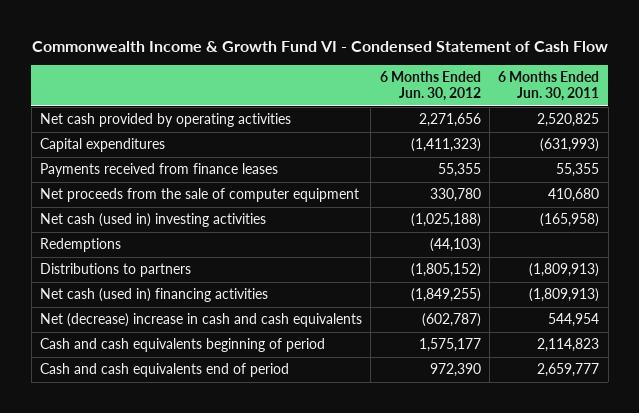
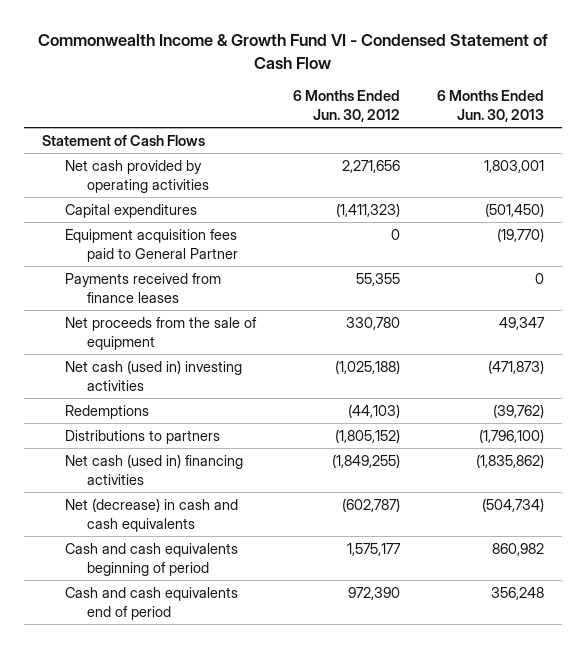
- | 6 Months Ended Jun. 30, 2012 | 6 Months Ended Jun. 30, 2011
+ | 6 Months Ended Jun. 30, 2012 | 6 Months Ended Jun. 30, 2013
+ Statement of Cash Flows
+ Equipment acquisition fees paid to General Partner | 0 | (19,770)
- Net proceeds from the sale of computer equipment | 330,780 | 410,680
+ Net proceeds from the sale of equipment | 330,780 | 49,347
- Net (decrease) increase in cash and cash equivalents | (602,787) | 544,954
+ Net (decrease) in cash and cash equivalents | (602,787) | (504,734)

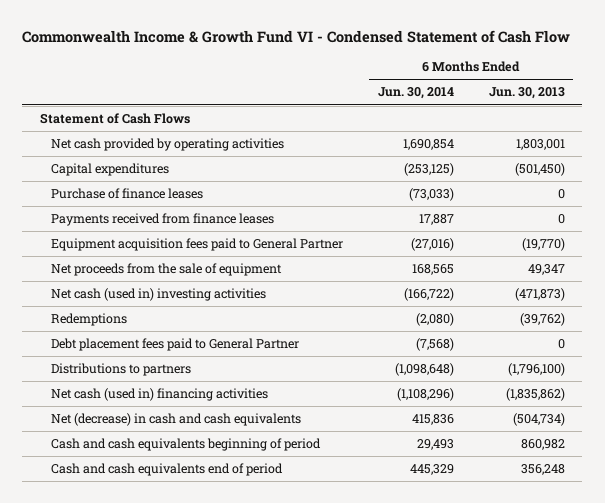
- | 6 Months Ended Jun. 30, 2012 | 6 Months Ended Jun. 30, 2013
+ | 6 Months Ended Jun. 30, 2014 | 6 Months Ended Jun. 30, 2013
+ Purchase of finance leases | (73,033) | 0
moved down: Equipment acquisition fees paid to General Partner | (27,016) | (19,770)
+ Debt placement fees paid to General Partner | (7,568) | 0

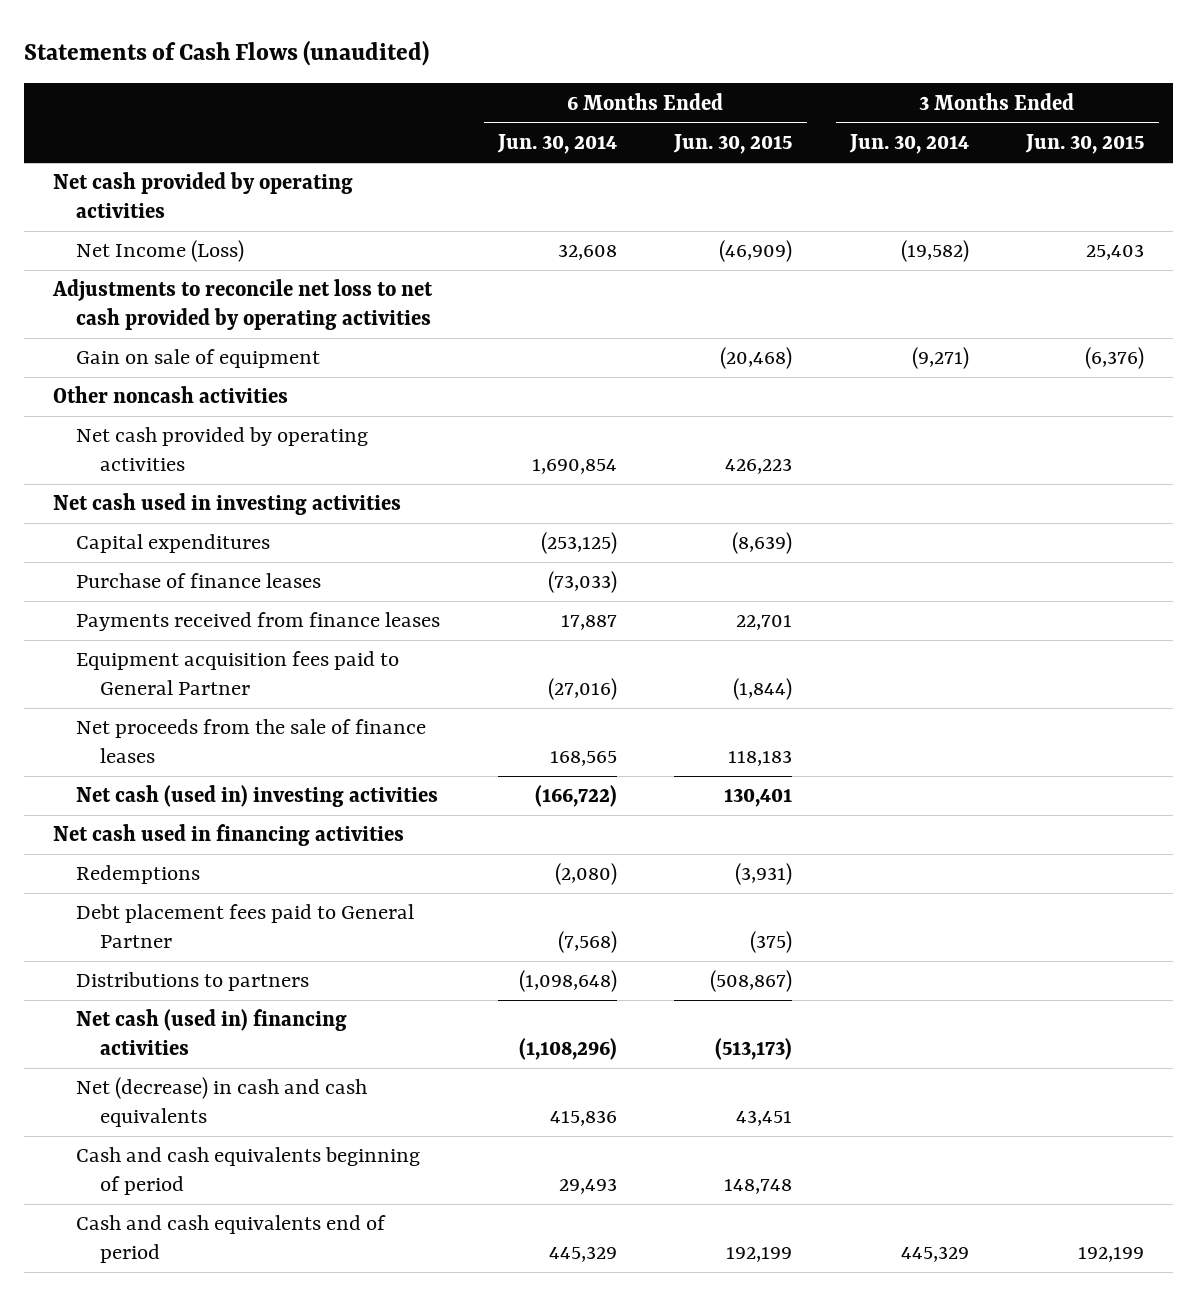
- Commonwealth Income & Growth Fund VI - Condensed Statement of Cash Flow
+ Statements of Cash Flows (unaudited)
- | 6 Months Ended Jun. 30, 2014 | 6 Months Ended Jun. 30, 2013
+ | 6 Months Ended Jun. 30, 2014 | 6 Months Ended Jun. 30, 2015 | 3 Months Ended Jun. 30, 2014 | 3 Months Ended Jun. 30, 2015
- Statement of Cash Flows
+ Net cash provided by operating activities
+ Net Income (Loss) | 32,608 | (46,909) | (19,582) | 25,403
+ Adjustments to reconcile net loss to net cash provided by operating activities
+ Gain on sale of equipment | | (20,468) | (9,271) | (6,376)
+ Other noncash activities
+ Net cash used in investing activities
- Net proceeds from the sale of equipment | 168,565 | 49,347
+ Net proceeds from the sale of finance leases | 168,565 | 118,183 | |
+ Net cash used in financing activities

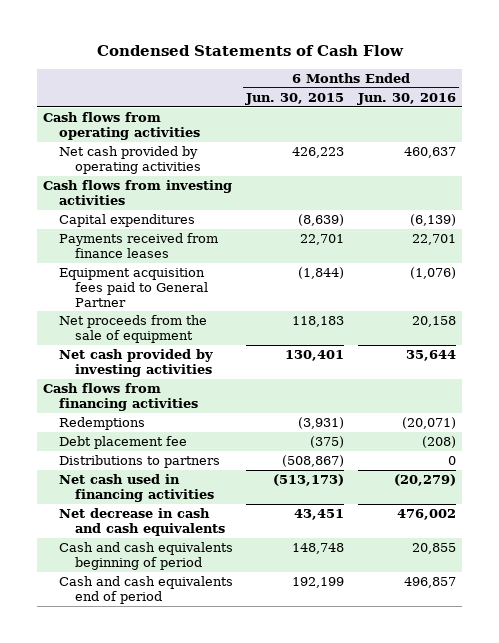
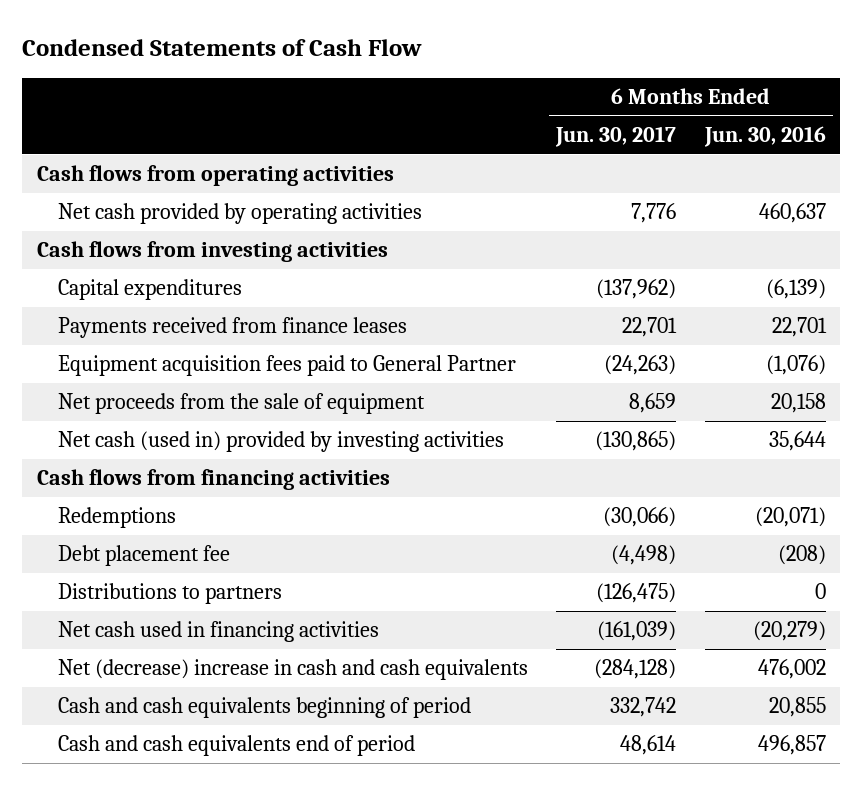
- | 6 Months Ended Jun. 30, 2015 | 6 Months Ended Jun. 30, 2016
+ | 6 Months Ended Jun. 30, 2017 | 6 Months Ended Jun. 30, 2016
- Net cash provided by investing activities | 130,401 | 35,644
+ Net cash (used in) provided by investing activities | (130,865) | 35,644
- Net decrease in cash and cash equivalents | 43,451 | 476,002
+ Net (decrease) increase in cash and cash equivalents | (284,128) | 476,002

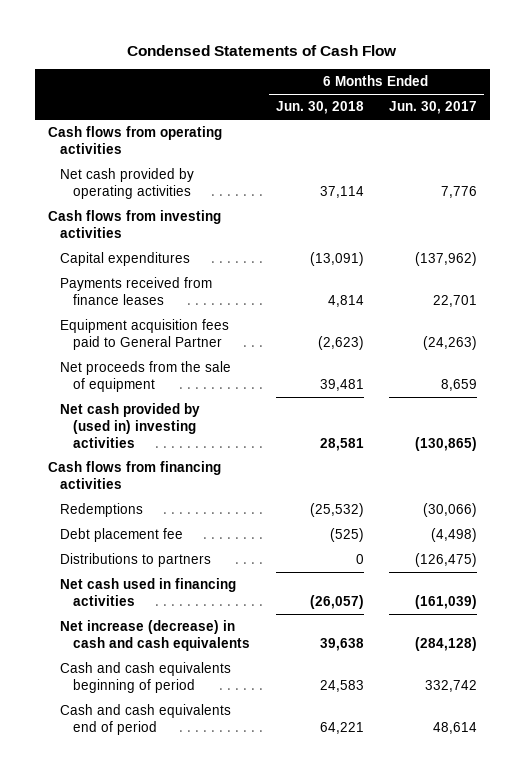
- | 6 Months Ended Jun. 30, 2017 | 6 Months Ended Jun. 30, 2016
+ | 6 Months Ended Jun. 30, 2018 | 6 Months Ended Jun. 30, 2017
- Net cash (used in) provided by investing activities | (130,865) | 35,644
+ Net cash provided by (used in) investing activities | 28,581 | (130,865)
- Net (decrease) increase in cash and cash equivalents | (284,128) | 476,002
+ Net increase (decrease) in cash and cash equivalents | 39,638 | (284,128)

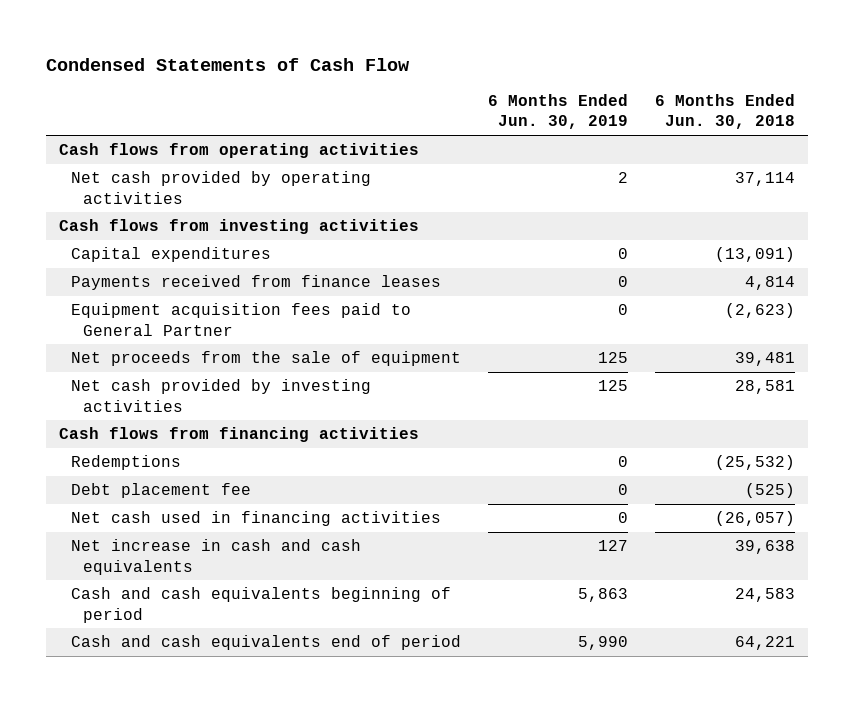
- | 6 Months Ended Jun. 30, 2018 | 6 Months Ended Jun. 30, 2017
+ | 6 Months Ended Jun. 30, 2019 | 6 Months Ended Jun. 30, 2018
- Net cash provided by (used in) investing activities | 28,581 | (130,865)
+ Net cash provided by investing activities | 125 | 28,581
- Distributions to partners | 0 | (126,475)
- Net increase (decrease) in cash and cash equivalents | 39,638 | (284,128)
+ Net increase in cash and cash equivalents | 127 | 39,638

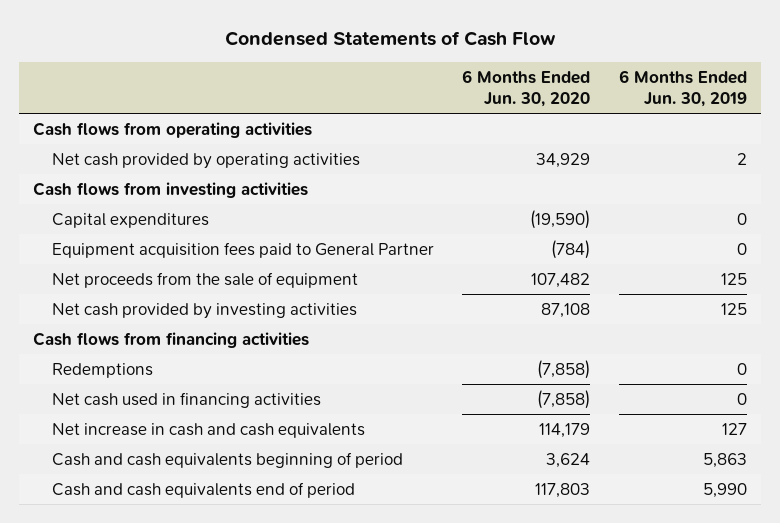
- | 6 Months Ended Jun. 30, 2019 | 6 Months Ended Jun. 30, 2018
+ | 6 Months Ended Jun. 30, 2020 | 6 Months Ended Jun. 30, 2019
- Payments received from finance leases | 0 | 4,814
- Debt placement fee | 0 | (525)

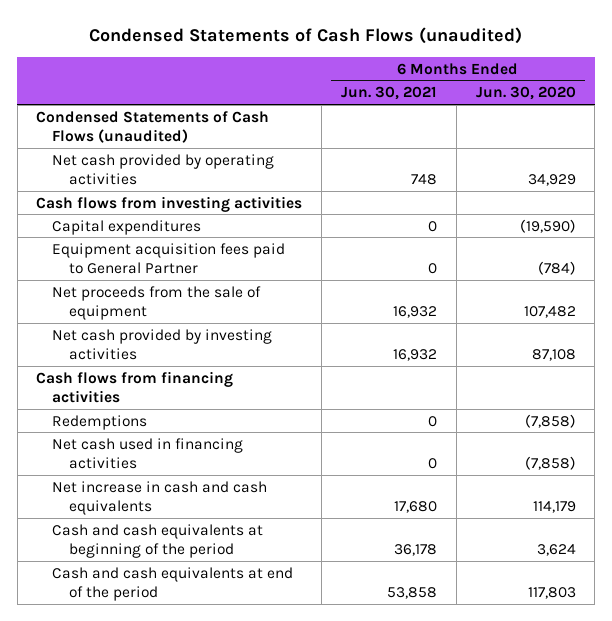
- Condensed Statements of Cash Flow
+ Condensed Statements of Cash Flows (unaudited)
- | 6 Months Ended Jun. 30, 2020 | 6 Months Ended Jun. 30, 2019
+ | 6 Months Ended Jun. 30, 2021 | 6 Months Ended Jun. 30, 2020
- Cash flows from operating activities
+ Condensed Statements of Cash Flows (unaudited)
- Cash and cash equivalents beginning of period | 3,624 | 5,863
- Cash and cash equivalents end of period | 117,803 | 5,990
+ Cash and cash equivalents at beginning of the period | 36,178 | 3,624
+ Cash and cash equivalents at end of the period | 53,858 | 117,803

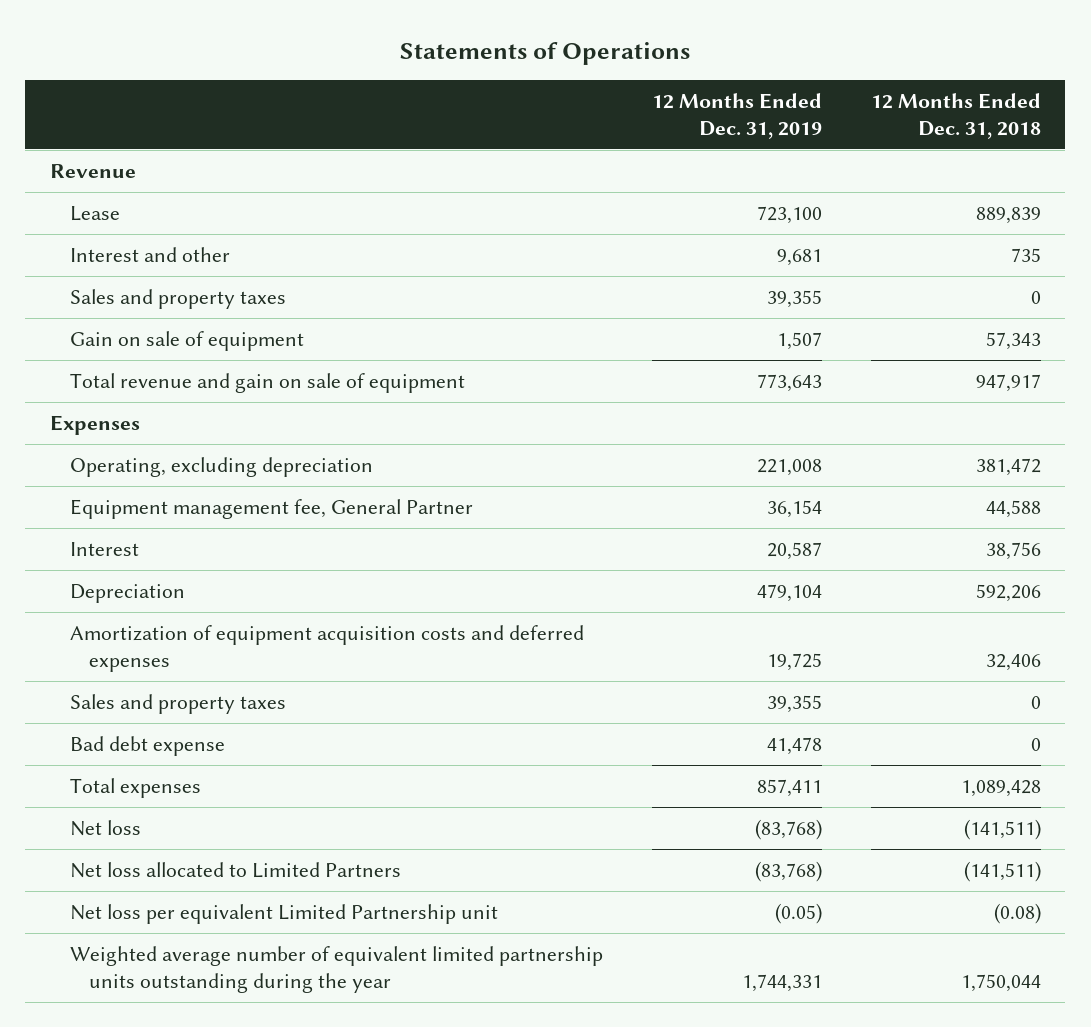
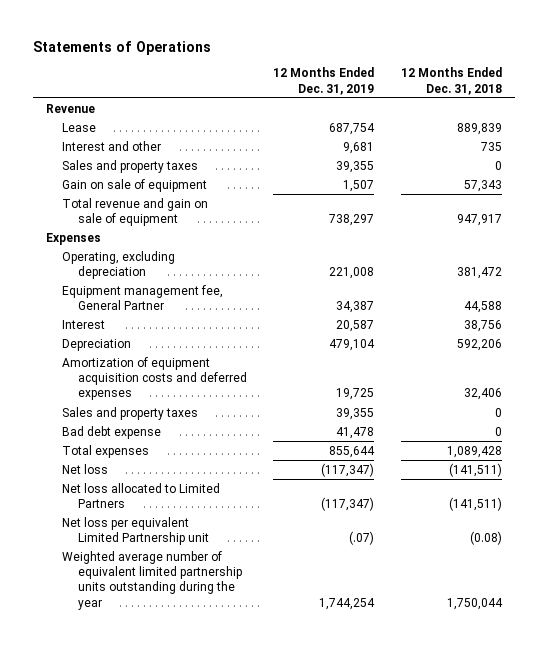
- Lease | 723,100 | 889,839
+ Lease | 687,754 | 889,839
- Total revenue and gain on sale of equipment | 773,643 | 947,917
+ Total revenue and gain on sale of equipment | 738,297 | 947,917
- Equipment management fee, General Partner | 36,154 | 44,588
+ Equipment management fee, General Partner | 34,387 | 44,588
- Total expenses | 857,411 | 1,089,428
- Net loss | (83,768) | (141,511)
- Net loss allocated to Limited Partners | (83,768) | (141,511)
- Net loss per equivalent Limited Partnership unit | (0.05) | (0.08)
- Weighted average number of equivalent limited partnership units outstanding during the year | 1,744,331 | 1,750,044
+ Total expenses | 855,644 | 1,089,428
+ Net loss | (117,347) | (141,511)
+ Net loss allocated to Limited Partners | (117,347) | (141,511)
+ Net loss per equivalent Limited Partnership unit | (.07) | (0.08)
+ Weighted average number of equivalent limited partnership units outstanding during the year | 1,744,254 | 1,750,044

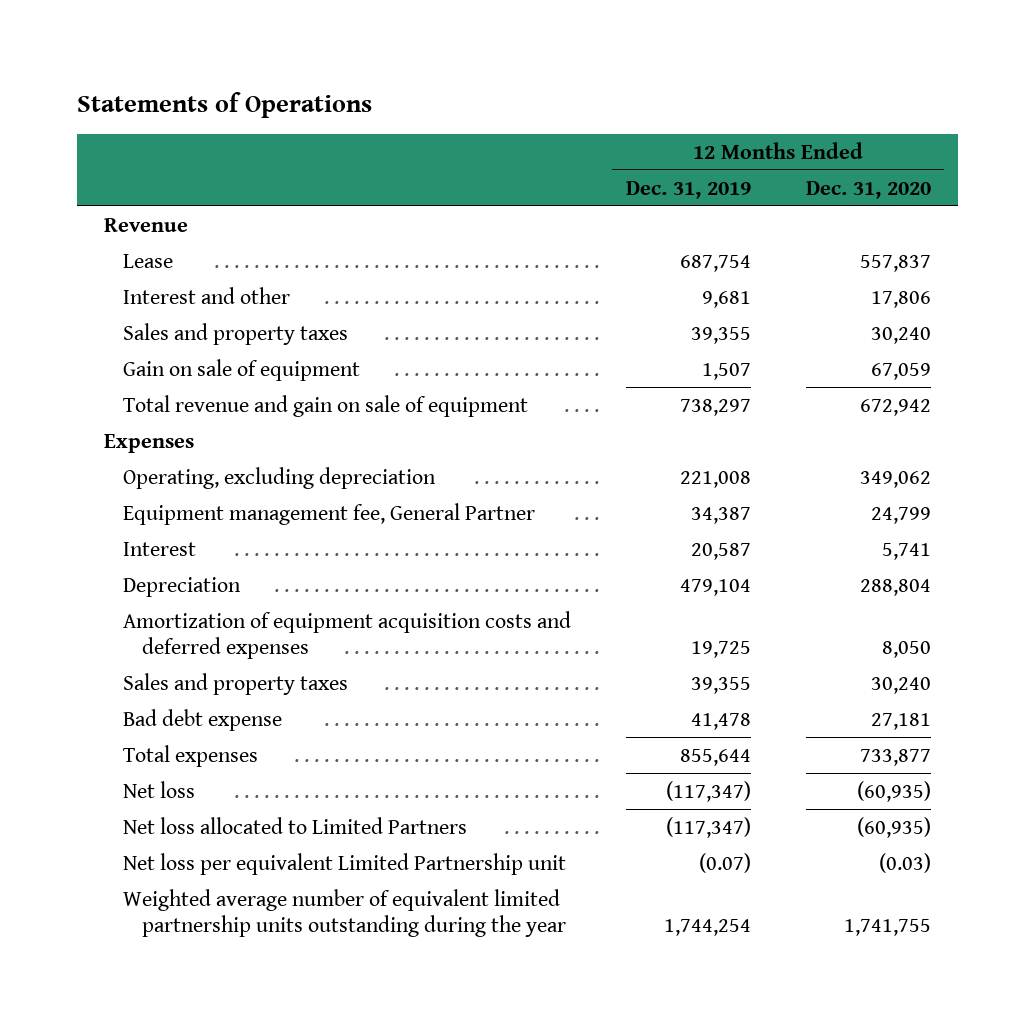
- | 12 Months Ended Dec. 31, 2019 | 12 Months Ended Dec. 31, 2018
+ | 12 Months Ended Dec. 31, 2019 | 12 Months Ended Dec. 31, 2020
- Net loss per equivalent Limited Partnership unit | (.07) | (0.08)
+ Net loss per equivalent Limited Partnership unit | (0.07) | (0.03)

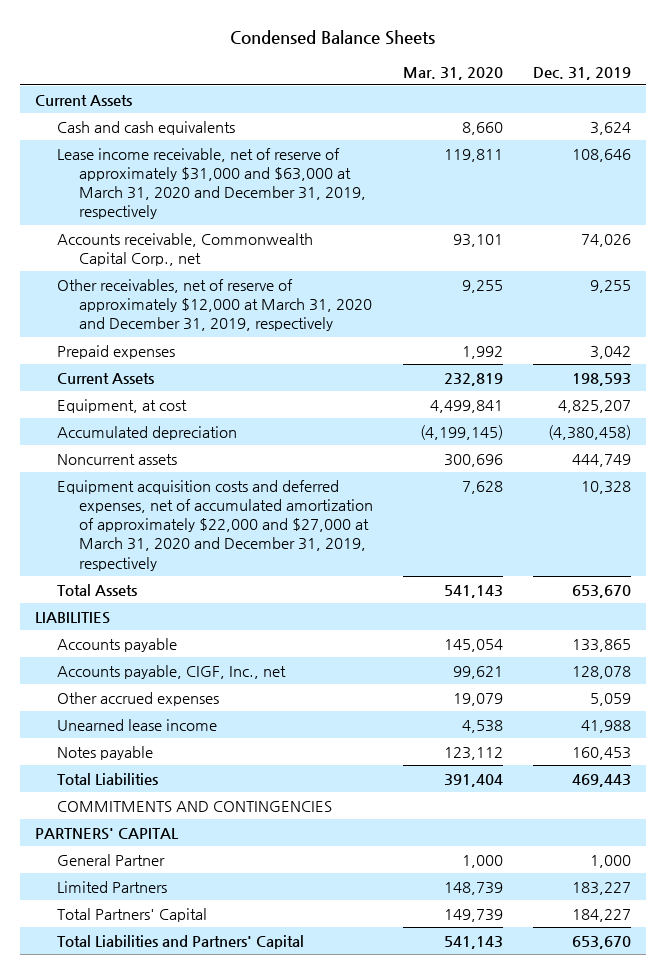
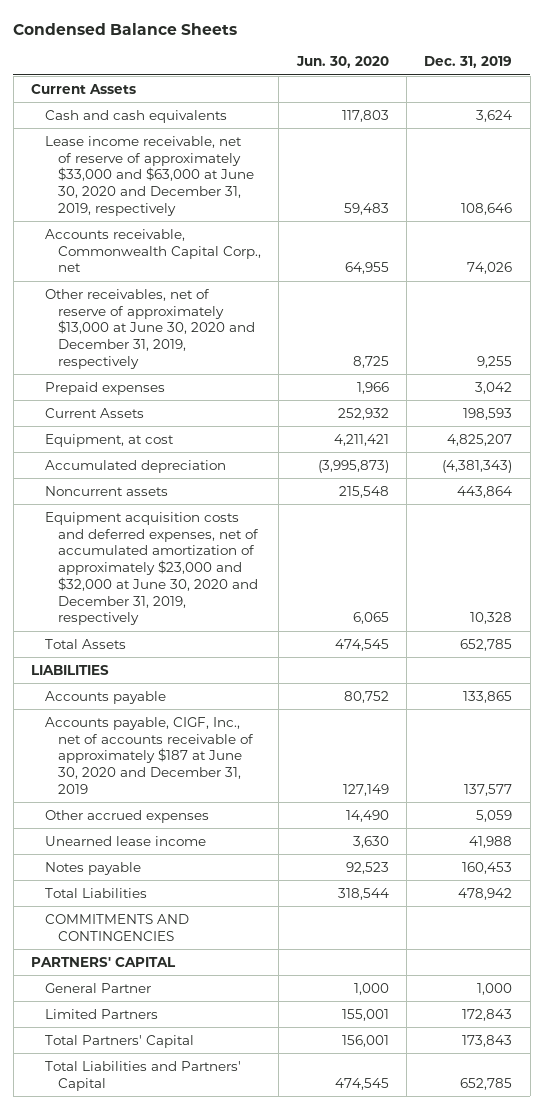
- | Mar. 31, 2020 | Dec. 31, 2019
+ | Jun. 30, 2020 | Dec. 31, 2019
- Lease income receivable, net of reserve of approximately $31,000 and $63,000 at March 31, 2020 and December 31, 2019, respectively | 119,811 | 108,646
+ Lease income receivable, net of reserve of approximately $33,000 and $63,000 at June 30, 2020 and December 31, 2019, respectively | 59,483 | 108,646
- Other receivables, net of reserve of approximately $12,000 at March 31, 2020 and December 31, 2019, respectively | 9,255 | 9,255
+ Other receivables, net of reserve of approximately $13,000 at June 30, 2020 and December 31, 2019, respectively | 8,725 | 9,255
- Accumulated depreciation | (4,199,145) | (4,380,458)
- Noncurrent assets | 300,696 | 444,749
- Equipment acquisition costs and deferred expenses, net of accumulated amortization of approximately $22,000 and $27,000 at March 31, 2020 and December 31, 2019, respectively | 7,628 | 10,328
- Total Assets | 541,143 | 653,670
+ Accumulated depreciation | (3,995,873) | (4,381,343)
+ Noncurrent assets | 215,548 | 443,864
+ Equipment acquisition costs and deferred expenses, net of accumulated amortization of approximately $23,000 and $32,000 at June 30, 2020 and December 31, 2019, respectively | 6,065 | 10,328
+ Total Assets | 474,545 | 652,785
- Accounts payable, CIGF, Inc., net | 99,621 | 128,078
+ Accounts payable, CIGF, Inc., net of accounts receivable of approximately $187 at June 30, 2020 and December 31, 2019 | 127,149 | 137,577
- Total Liabilities | 391,404 | 469,443
+ Total Liabilities | 318,544 | 478,942
- Limited Partners | 148,739 | 183,227
- Total Partners' Capital | 149,739 | 184,227
- Total Liabilities and Partners' Capital | 541,143 | 653,670
+ Limited Partners | 155,001 | 172,843
+ Total Partners' Capital | 156,001 | 173,843
+ Total Liabilities and Partners' Capital | 474,545 | 652,785

